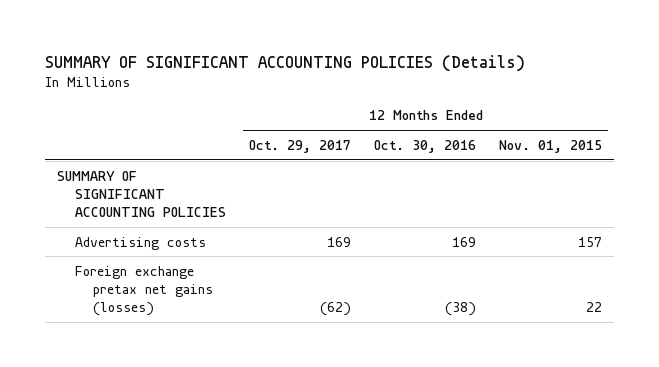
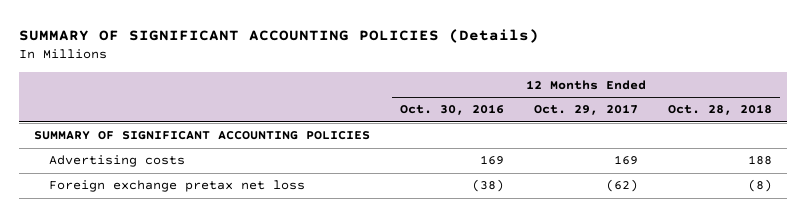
- | 12 Months Ended Oct. 29, 2017 | 12 Months Ended Oct. 30, 2016 | 12 Months Ended Nov. 01, 2015
+ | 12 Months Ended Oct. 30, 2016 | 12 Months Ended Oct. 29, 2017 | 12 Months Ended Oct. 28, 2018
- Foreign exchange pretax net gains (losses) | (62) | (38) | 22
+ Foreign exchange pretax net loss | (38) | (62) | (8)

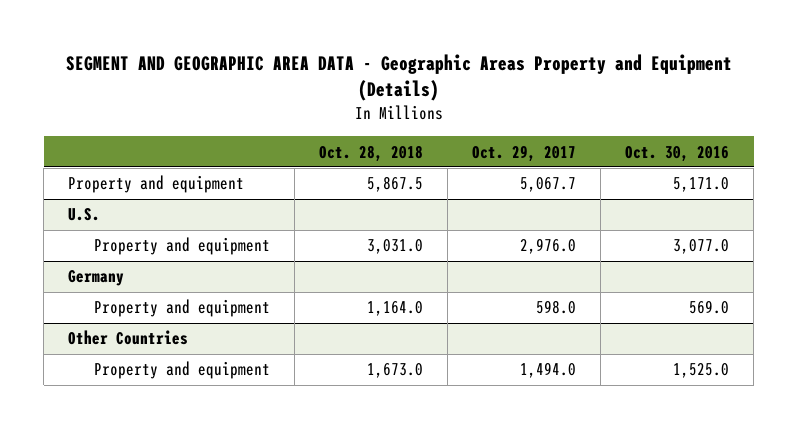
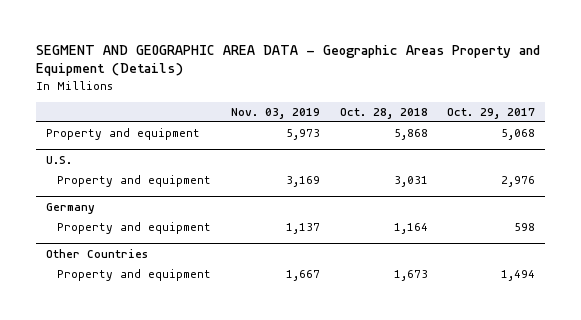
- | Oct. 28, 2018 | Oct. 29, 2017 | Oct. 30, 2016
+ | Nov. 03, 2019 | Oct. 28, 2018 | Oct. 29, 2017
- Property and equipment | 5,867.5 | 5,067.7 | 5,171.0
+ Property and equipment | 5,973 | 5,868 | 5,068
@ U.S.
- Property and equipment | 3,031.0 | 2,976.0 | 3,077.0
+ Property and equipment | 3,169 | 3,031 | 2,976
@ Germany
- Property and equipment | 1,164.0 | 598.0 | 569.0
+ Property and equipment | 1,137 | 1,164 | 598
@ Other Countries
- Property and equipment | 1,673.0 | 1,494.0 | 1,525.0
+ Property and equipment | 1,667 | 1,673 | 1,494

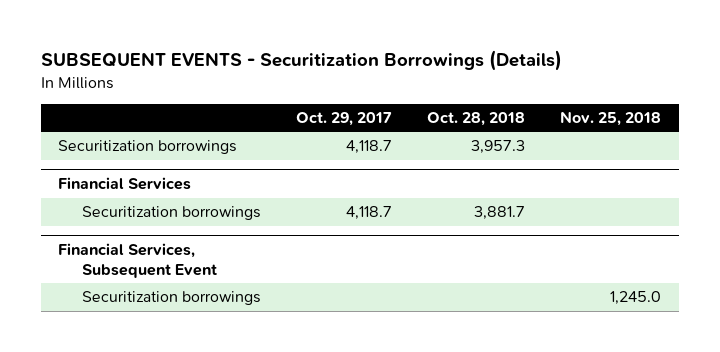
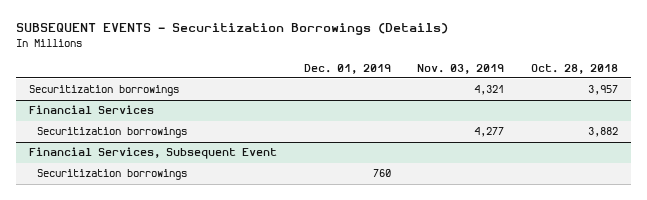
- | Oct. 29, 2017 | Oct. 28, 2018 | Nov. 25, 2018
+ | Dec. 01, 2019 | Nov. 03, 2019 | Oct. 28, 2018
- Securitization borrowings | 4,118.7 | 3,957.3 |
+ Securitization borrowings | | 4,321 | 3,957
@ Financial Services
- Securitization borrowings | 4,118.7 | 3,881.7 |
+ Securitization borrowings | | 4,277 | 3,882

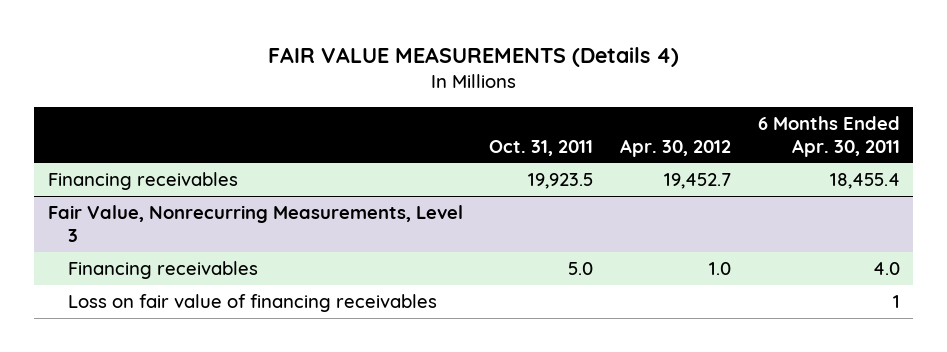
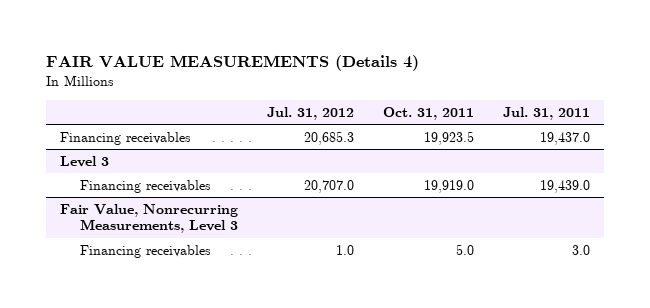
- | Oct. 31, 2011 | Apr. 30, 2012 | 6 Months Ended Apr. 30, 2011
+ | Jul. 31, 2012 | Oct. 31, 2011 | Jul. 31, 2011
+ Level 3
+ Financing receivables | 20,707.0 | 19,919.0 | 19,439.0
@ Fair Value, Nonrecurring Measurements, Level 3
- Loss on fair value of financing receivables | | | 1

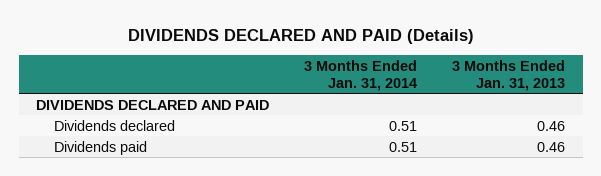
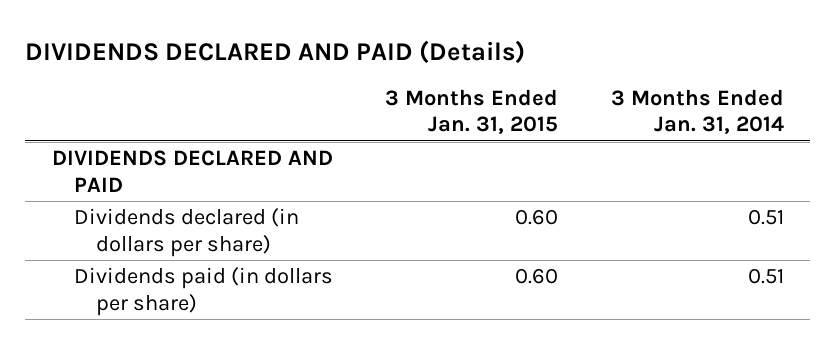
- | 3 Months Ended Jan. 31, 2014 | 3 Months Ended Jan. 31, 2013
+ | 3 Months Ended Jan. 31, 2015 | 3 Months Ended Jan. 31, 2014
- Dividends declared | 0.51 | 0.46
- Dividends paid | 0.51 | 0.46
+ Dividends declared (in dollars per share) | 0.60 | 0.51
+ Dividends paid (in dollars per share) | 0.60 | 0.51

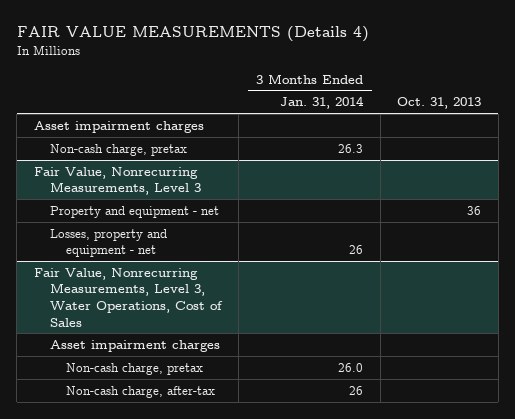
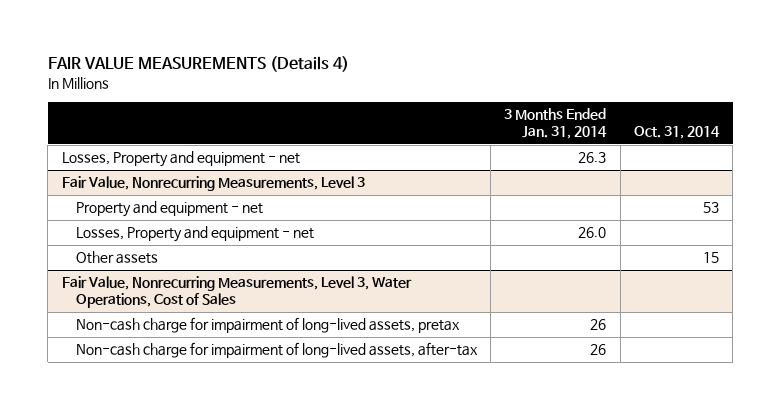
- | 3 Months Ended Jan. 31, 2014 | Oct. 31, 2013
+ | 3 Months Ended Jan. 31, 2014 | Oct. 31, 2014
- Asset impairment charges
- Non-cash charge, pretax | 26.3 |
+ Losses, Property and equipment - net | 26.3 |
@ Fair Value, Nonrecurring Measurements, Level 3
- Losses, property and equipment - net | 26 |
+ Losses, Property and equipment - net | 26.0 |
+ Other assets | | 15
@ Fair Value, Nonrecurring Measurements, Level 3, Water Operations, Cost of Sales
- Asset impairment charges
- Non-cash charge, pretax | 26.0 |
- Non-cash charge, after-tax | 26 |
+ Non-cash charge for impairment of long-lived assets, pretax | 26 |
+ Non-cash charge for impairment of long-lived assets, after-tax | 26 |

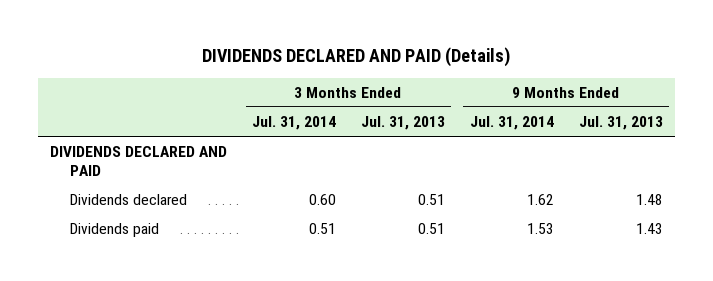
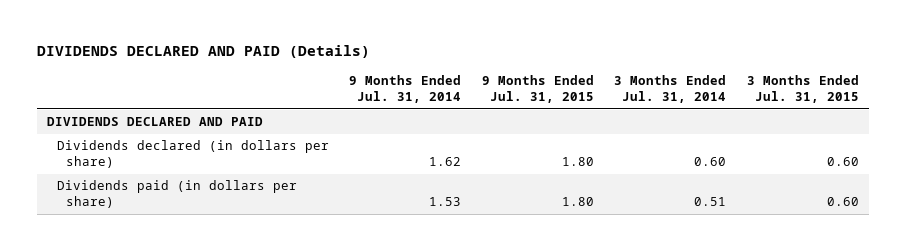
- | 3 Months Ended Jul. 31, 2014 | 3 Months Ended Jul. 31, 2013 | 9 Months Ended Jul. 31, 2014 | 9 Months Ended Jul. 31, 2013
+ | 9 Months Ended Jul. 31, 2014 | 9 Months Ended Jul. 31, 2015 | 3 Months Ended Jul. 31, 2014 | 3 Months Ended Jul. 31, 2015
- Dividends declared | 0.60 | 0.51 | 1.62 | 1.48
- Dividends paid | 0.51 | 0.51 | 1.53 | 1.43
+ Dividends declared (in dollars per share) | 1.62 | 1.80 | 0.60 | 0.60
+ Dividends paid (in dollars per share) | 1.53 | 1.80 | 0.51 | 0.60

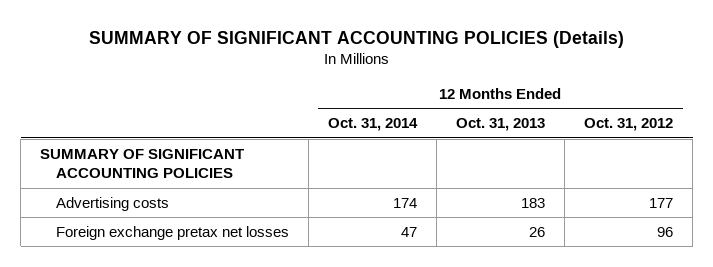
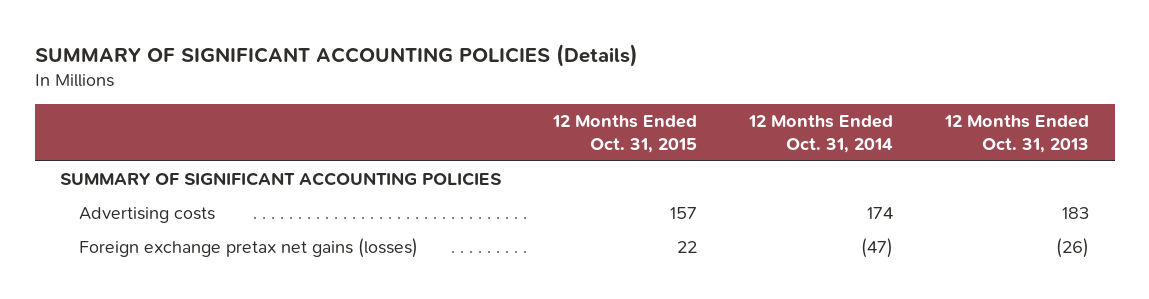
- | 12 Months Ended Oct. 31, 2014 | 12 Months Ended Oct. 31, 2013 | 12 Months Ended Oct. 31, 2012
+ | 12 Months Ended Oct. 31, 2015 | 12 Months Ended Oct. 31, 2014 | 12 Months Ended Oct. 31, 2013
- Foreign exchange pretax net losses | 47 | 26 | 96
+ Foreign exchange pretax net gains (losses) | 22 | (47) | (26)

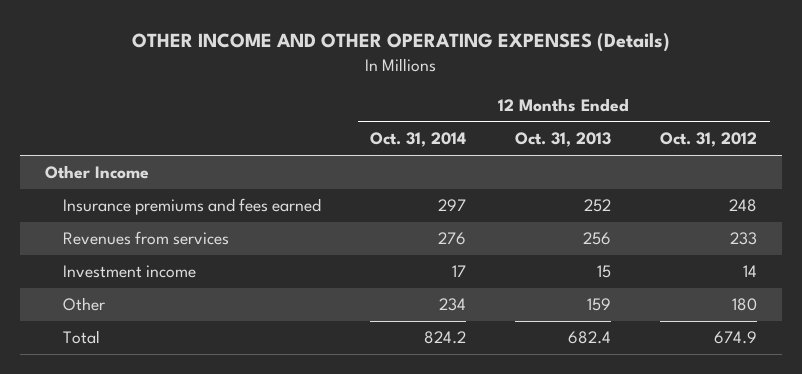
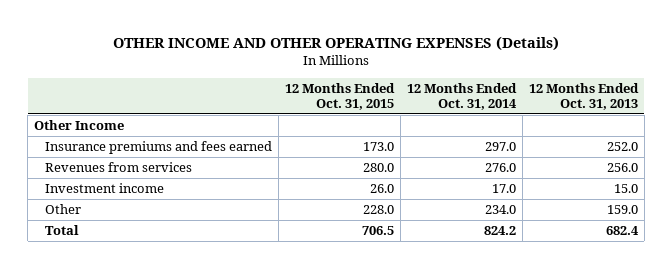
- | 12 Months Ended Oct. 31, 2014 | 12 Months Ended Oct. 31, 2013 | 12 Months Ended Oct. 31, 2012
+ | 12 Months Ended Oct. 31, 2015 | 12 Months Ended Oct. 31, 2014 | 12 Months Ended Oct. 31, 2013
- Insurance premiums and fees earned | 297 | 252 | 248
- Revenues from services | 276 | 256 | 233
- Investment income | 17 | 15 | 14
- Other | 234 | 159 | 180
+ Insurance premiums and fees earned | 173.0 | 297.0 | 252.0
+ Revenues from services | 280.0 | 276.0 | 256.0
+ Investment income | 26.0 | 17.0 | 15.0
+ Other | 228.0 | 234.0 | 159.0

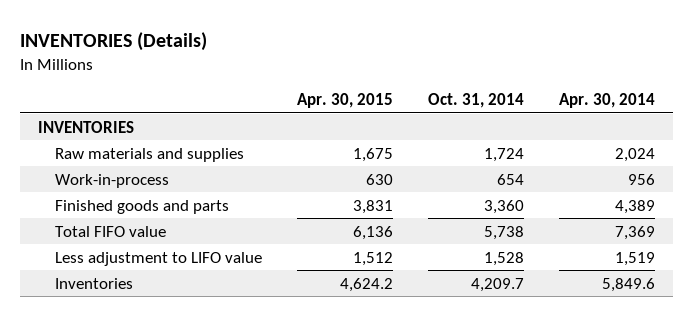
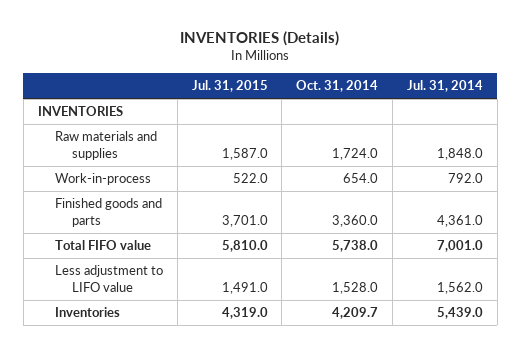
- | Apr. 30, 2015 | Oct. 31, 2014 | Apr. 30, 2014
+ | Jul. 31, 2015 | Oct. 31, 2014 | Jul. 31, 2014
- Raw materials and supplies | 1,675 | 1,724 | 2,024
- Work-in-process | 630 | 654 | 956
- Finished goods and parts | 3,831 | 3,360 | 4,389
- Total FIFO value | 6,136 | 5,738 | 7,369
- Less adjustment to LIFO value | 1,512 | 1,528 | 1,519
+ Raw materials and supplies | 1,587.0 | 1,724.0 | 1,848.0
+ Work-in-process | 522.0 | 654.0 | 792.0
+ Finished goods and parts | 3,701.0 | 3,360.0 | 4,361.0
+ Total FIFO value | 5,810.0 | 5,738.0 | 7,001.0
+ Less adjustment to LIFO value | 1,491.0 | 1,528.0 | 1,562.0

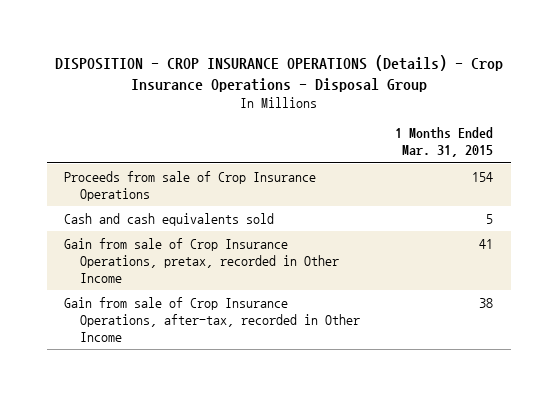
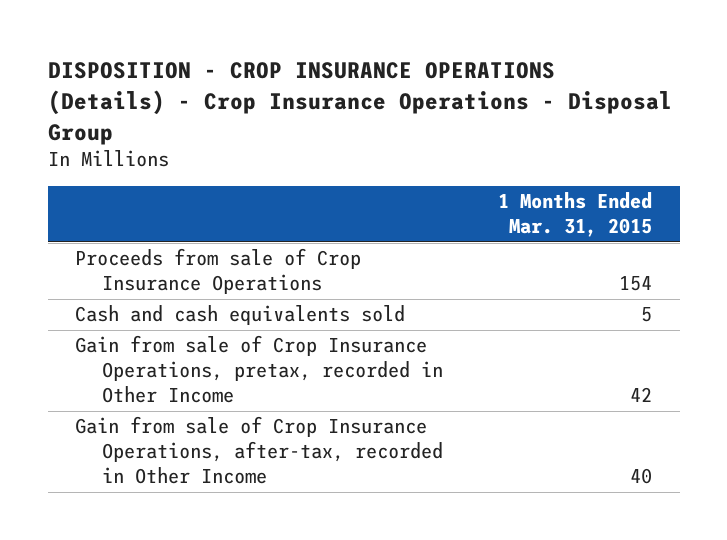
- Gain from sale of Crop Insurance Operations, pretax, recorded in Other Income | 41
- Gain from sale of Crop Insurance Operations, after-tax, recorded in Other Income | 38
+ Gain from sale of Crop Insurance Operations, pretax, recorded in Other Income | 42
+ Gain from sale of Crop Insurance Operations, after-tax, recorded in Other Income | 40

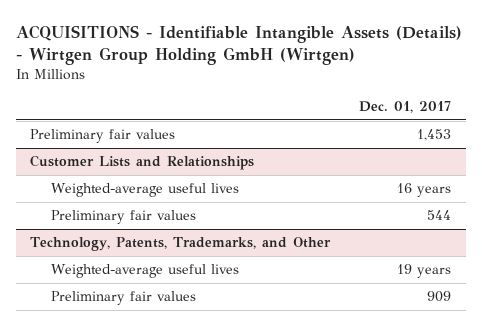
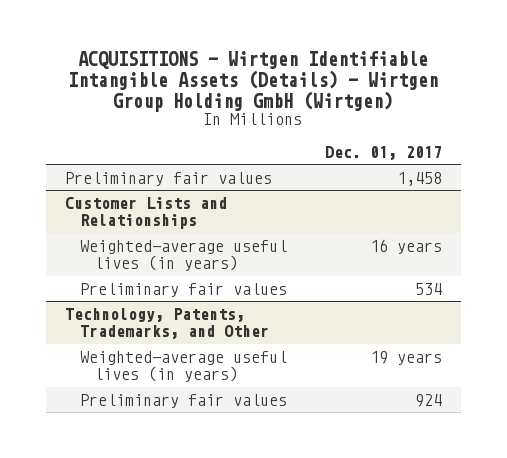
- ACQUISITIONS - Identifiable Intangible Assets (Details) - Wirtgen Group Holding GmbH (Wirtgen)
+ ACQUISITIONS - Wirtgen Identifiable Intangible Assets (Details) - Wirtgen Group Holding GmbH (Wirtgen)
- Preliminary fair values | 1,453
+ Preliminary fair values | 1,458
@ Customer Lists and Relationships
- Weighted-average useful lives | 16 years
- Preliminary fair values | 544
+ Weighted-average useful lives (in years) | 16 years
+ Preliminary fair values | 534
@ Technology, Patents, Trademarks, and Other
- Weighted-average useful lives | 19 years
- Preliminary fair values | 909
+ Weighted-average useful lives (in years) | 19 years
+ Preliminary fair values | 924

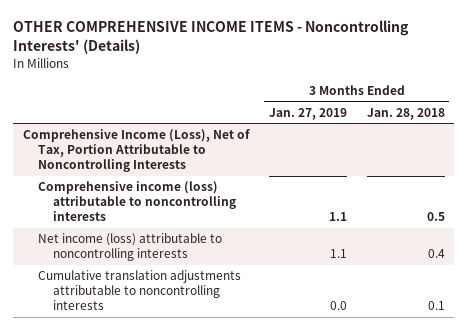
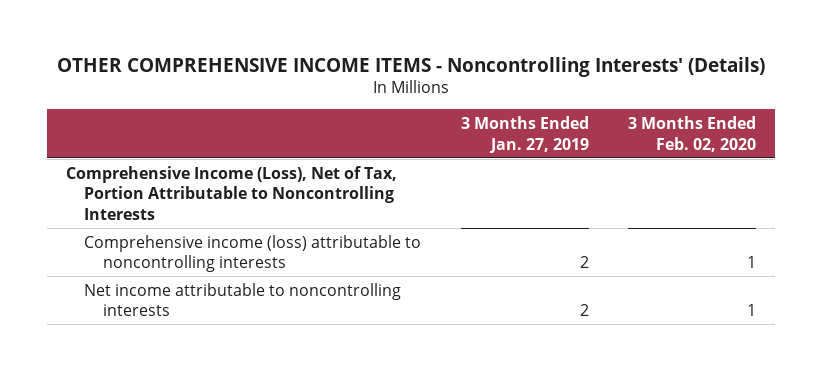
- | 3 Months Ended Jan. 27, 2019 | 3 Months Ended Jan. 28, 2018
+ | 3 Months Ended Jan. 27, 2019 | 3 Months Ended Feb. 02, 2020
- Comprehensive income (loss) attributable to noncontrolling interests | 1.1 | 0.5
- Net income (loss) attributable to noncontrolling interests | 1.1 | 0.4
- Cumulative translation adjustments attributable to noncontrolling interests | 0.0 | 0.1
+ Comprehensive income (loss) attributable to noncontrolling interests | 2 | 1
+ Net income attributable to noncontrolling interests | 2 | 1

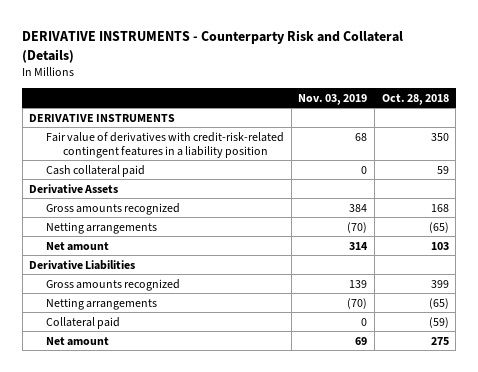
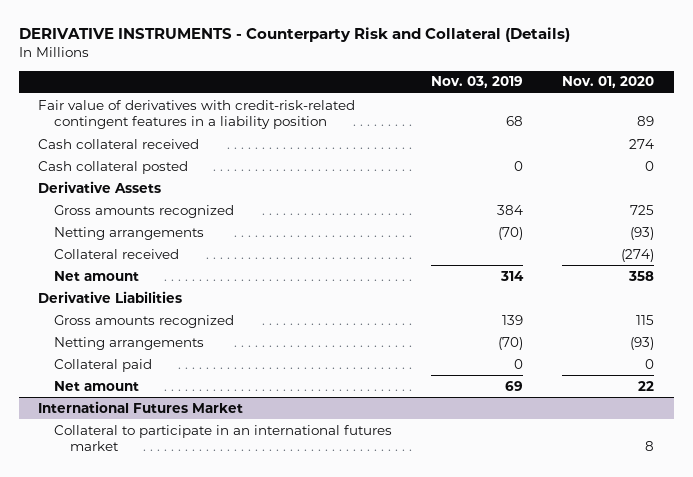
- | Nov. 03, 2019 | Oct. 28, 2018
+ | Nov. 03, 2019 | Nov. 01, 2020
- DERIVATIVE INSTRUMENTS
- Cash collateral paid | 0 | 59
+ Cash collateral received | | 274
+ Cash collateral posted | 0 | 0
+ Collateral received | | (274)
+ International Futures Market
+ Collateral to participate in an international futures market | | 8

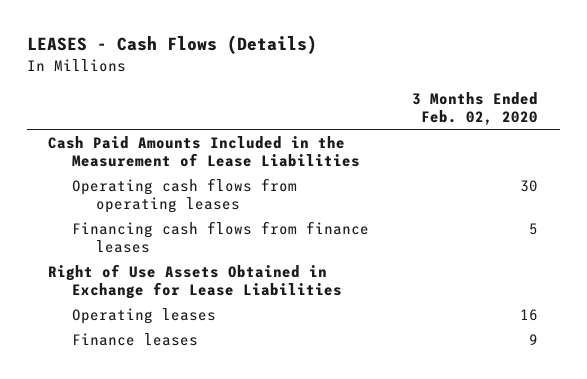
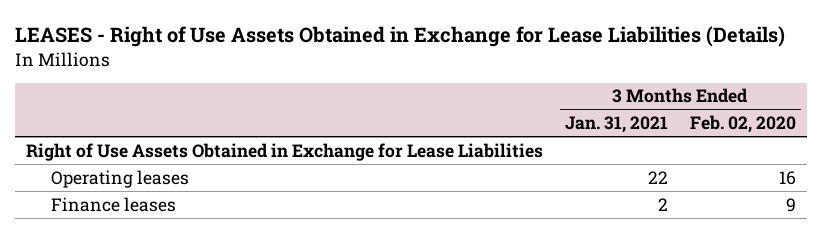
- LEASES - Cash Flows (Details)
+ LEASES - Right of Use Assets Obtained in Exchange for Lease Liabilities (Details)
- | 3 Months Ended Feb. 02, 2020
+ | 3 Months Ended Jan. 31, 2021 | 3 Months Ended Feb. 02, 2020
- Cash Paid Amounts Included in the Measurement of Lease Liabilities
- Operating cash flows from operating leases | 30
- Financing cash flows from finance leases | 5

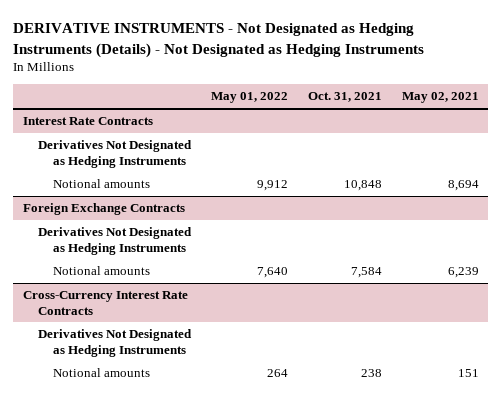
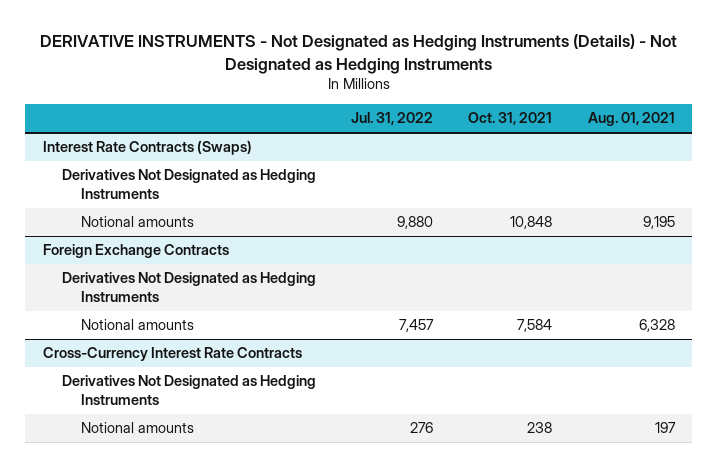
- | May 01, 2022 | Oct. 31, 2021 | May 02, 2021
+ | Jul. 31, 2022 | Oct. 31, 2021 | Aug. 01, 2021
- Interest Rate Contracts
+ Interest Rate Contracts (Swaps)

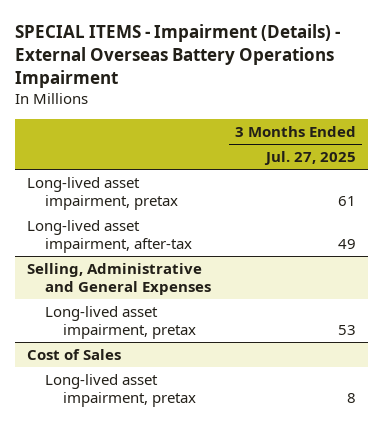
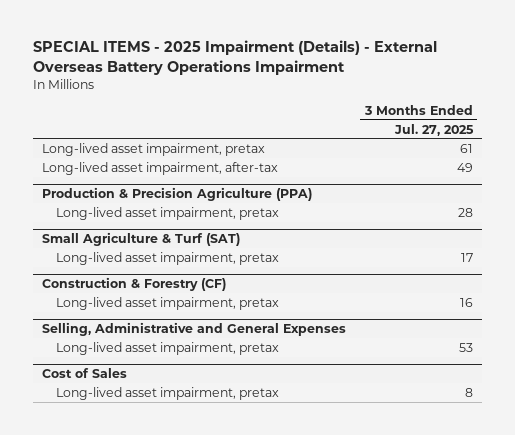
- SPECIAL ITEMS - Impairment (Details) - External Overseas Battery Operations Impairment
+ SPECIAL ITEMS - 2025 Impairment (Details) - External Overseas Battery Operations Impairment
+ Production & Precision Agriculture (PPA)
+ Long-lived asset impairment, pretax | 28
+ Small Agriculture & Turf (SAT)
+ Long-lived asset impairment, pretax | 17
+ Construction & Forestry (CF)
+ Long-lived asset impairment, pretax | 16

